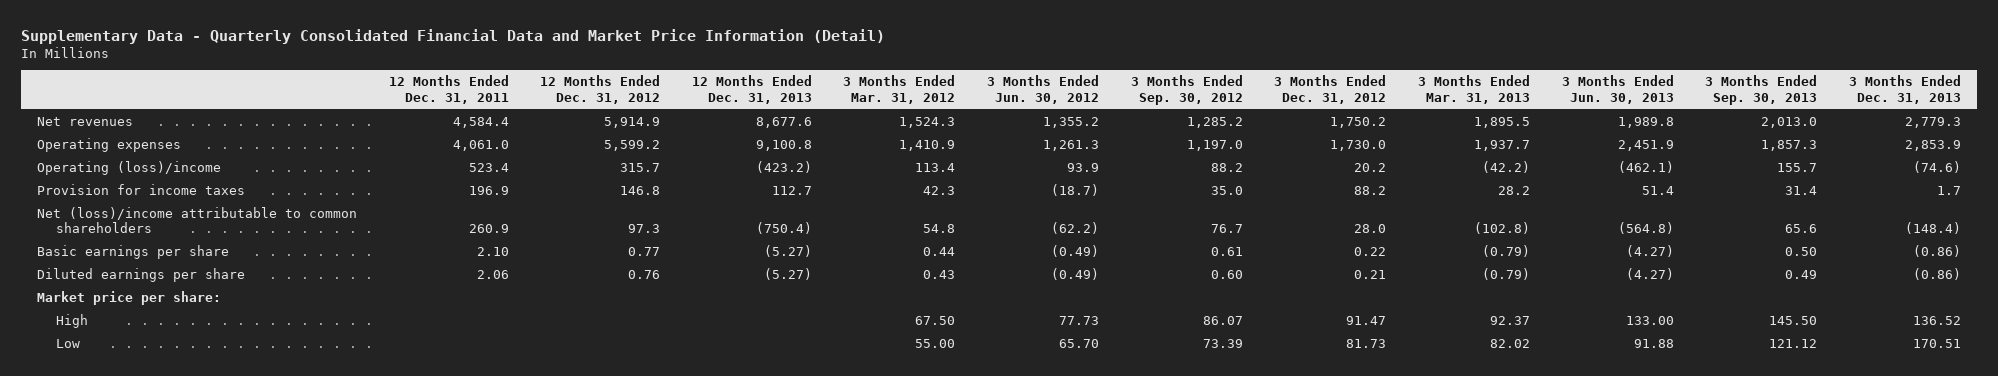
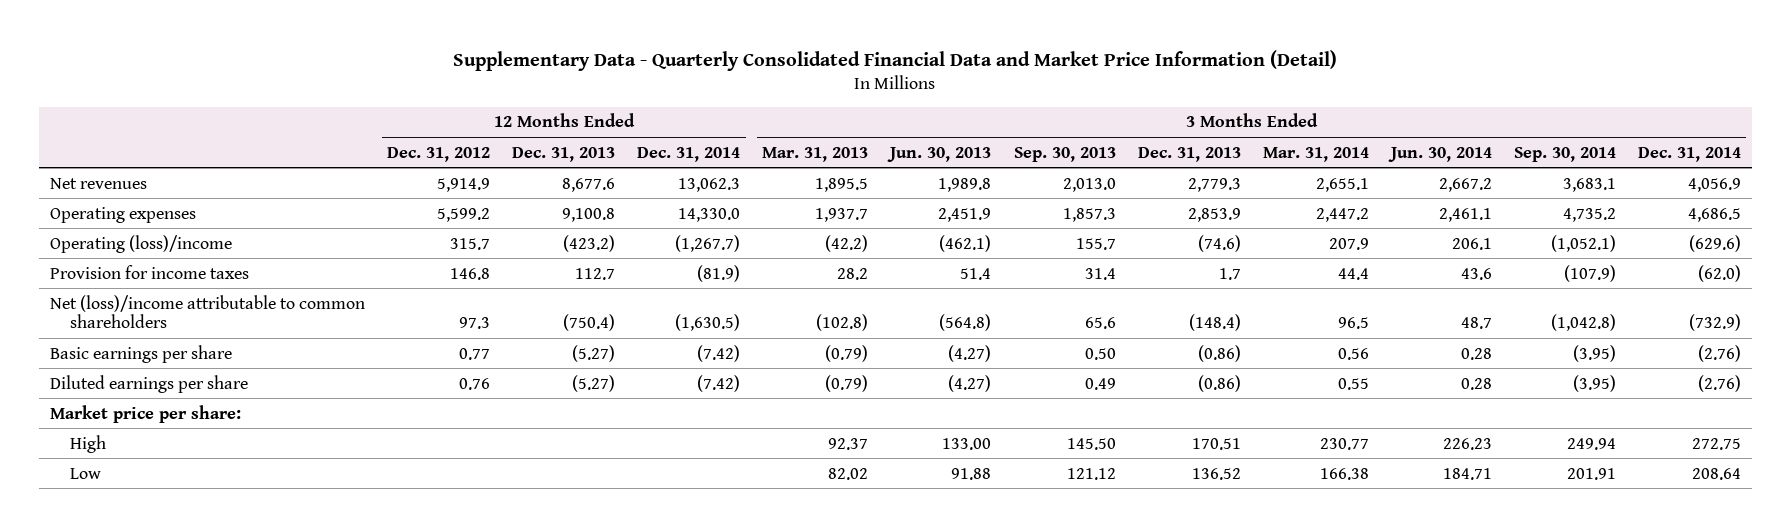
- | 12 Months Ended Dec. 31, 2011 | 12 Months Ended Dec. 31, 2012 | 12 Months Ended Dec. 31, 2013 | 3 Months Ended Mar. 31, 2012 | 3 Months Ended Jun. 30, 2012 | 3 Months Ended Sep. 30, 2012 | 3 Months Ended Dec. 31, 2012 | 3 Months Ended Mar. 31, 2013 | 3 Months Ended Jun. 30, 2013 | 3 Months Ended Sep. 30, 2013 | 3 Months Ended Dec. 31, 2013
+ | 12 Months Ended Dec. 31, 2012 | 12 Months Ended Dec. 31, 2013 | 12 Months Ended Dec. 31, 2014 | 3 Months Ended Mar. 31, 2013 | 3 Months Ended Jun. 30, 2013 | 3 Months Ended Sep. 30, 2013 | 3 Months Ended Dec. 31, 2013 | 3 Months Ended Mar. 31, 2014 | 3 Months Ended Jun. 30, 2014 | 3 Months Ended Sep. 30, 2014 | 3 Months Ended Dec. 31, 2014
- High | | | | 67.50 | 77.73 | 86.07 | 91.47 | 92.37 | 133.00 | 145.50 | 136.52
- Low | | | | 55.00 | 65.70 | 73.39 | 81.73 | 82.02 | 91.88 | 121.12 | 170.51
+ High | | | | 92.37 | 133.00 | 145.50 | 170.51 | 230.77 | 226.23 | 249.94 | 272.75
+ Low | | | | 82.02 | 91.88 | 121.12 | 136.52 | 166.38 | 184.71 | 201.91 | 208.64

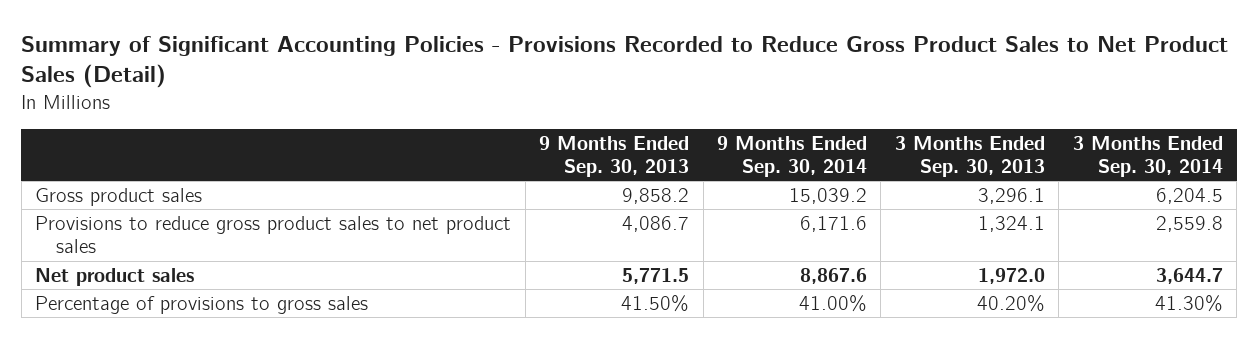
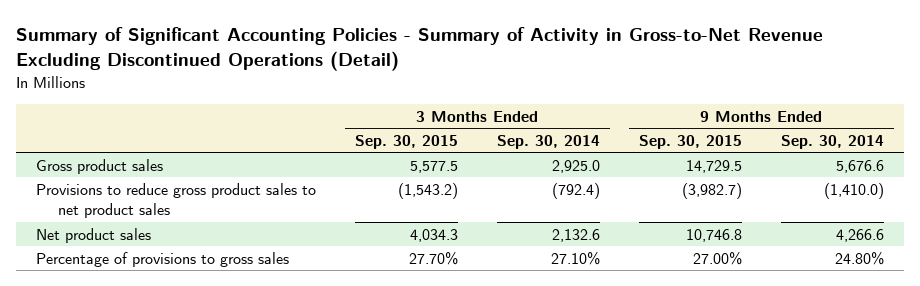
- Summary of Significant Accounting Policies - Provisions Recorded to Reduce Gross Product Sales to Net Product Sales (Detail)
+ Summary of Significant Accounting Policies - Summary of Activity in Gross-to-Net Revenue Excluding Discontinued Operations (Detail)
- | 9 Months Ended Sep. 30, 2013 | 9 Months Ended Sep. 30, 2014 | 3 Months Ended Sep. 30, 2013 | 3 Months Ended Sep. 30, 2014
+ | 3 Months Ended Sep. 30, 2015 | 3 Months Ended Sep. 30, 2014 | 9 Months Ended Sep. 30, 2015 | 9 Months Ended Sep. 30, 2014
- Gross product sales | 9,858.2 | 15,039.2 | 3,296.1 | 6,204.5
- Provisions to reduce gross product sales to net product sales | 4,086.7 | 6,171.6 | 1,324.1 | 2,559.8
- Net product sales | 5,771.5 | 8,867.6 | 1,972.0 | 3,644.7
- Percentage of provisions to gross sales | 41.50% | 41.00% | 40.20% | 41.30%
+ Gross product sales | 5,577.5 | 2,925.0 | 14,729.5 | 5,676.6
+ Provisions to reduce gross product sales to net product sales | (1,543.2) | (792.4) | (3,982.7) | (1,410.0)
+ Net product sales | 4,034.3 | 2,132.6 | 10,746.8 | 4,266.6
+ Percentage of provisions to gross sales | 27.70% | 27.10% | 27.00% | 24.80%

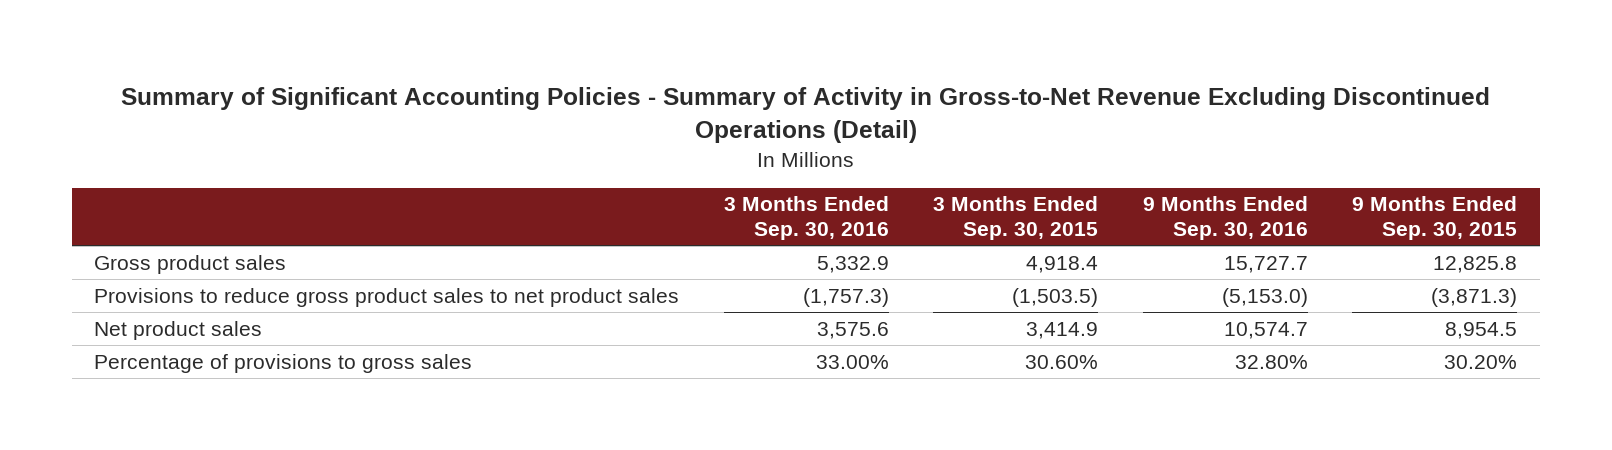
- | 3 Months Ended Sep. 30, 2015 | 3 Months Ended Sep. 30, 2014 | 9 Months Ended Sep. 30, 2015 | 9 Months Ended Sep. 30, 2014
+ | 3 Months Ended Sep. 30, 2016 | 3 Months Ended Sep. 30, 2015 | 9 Months Ended Sep. 30, 2016 | 9 Months Ended Sep. 30, 2015
- Gross product sales | 5,577.5 | 2,925.0 | 14,729.5 | 5,676.6
- Provisions to reduce gross product sales to net product sales | (1,543.2) | (792.4) | (3,982.7) | (1,410.0)
- Net product sales | 4,034.3 | 2,132.6 | 10,746.8 | 4,266.6
- Percentage of provisions to gross sales | 27.70% | 27.10% | 27.00% | 24.80%
+ Gross product sales | 5,332.9 | 4,918.4 | 15,727.7 | 12,825.8
+ Provisions to reduce gross product sales to net product sales | (1,757.3) | (1,503.5) | (5,153.0) | (3,871.3)
+ Net product sales | 3,575.6 | 3,414.9 | 10,574.7 | 8,954.5
+ Percentage of provisions to gross sales | 33.00% | 30.60% | 32.80% | 30.20%

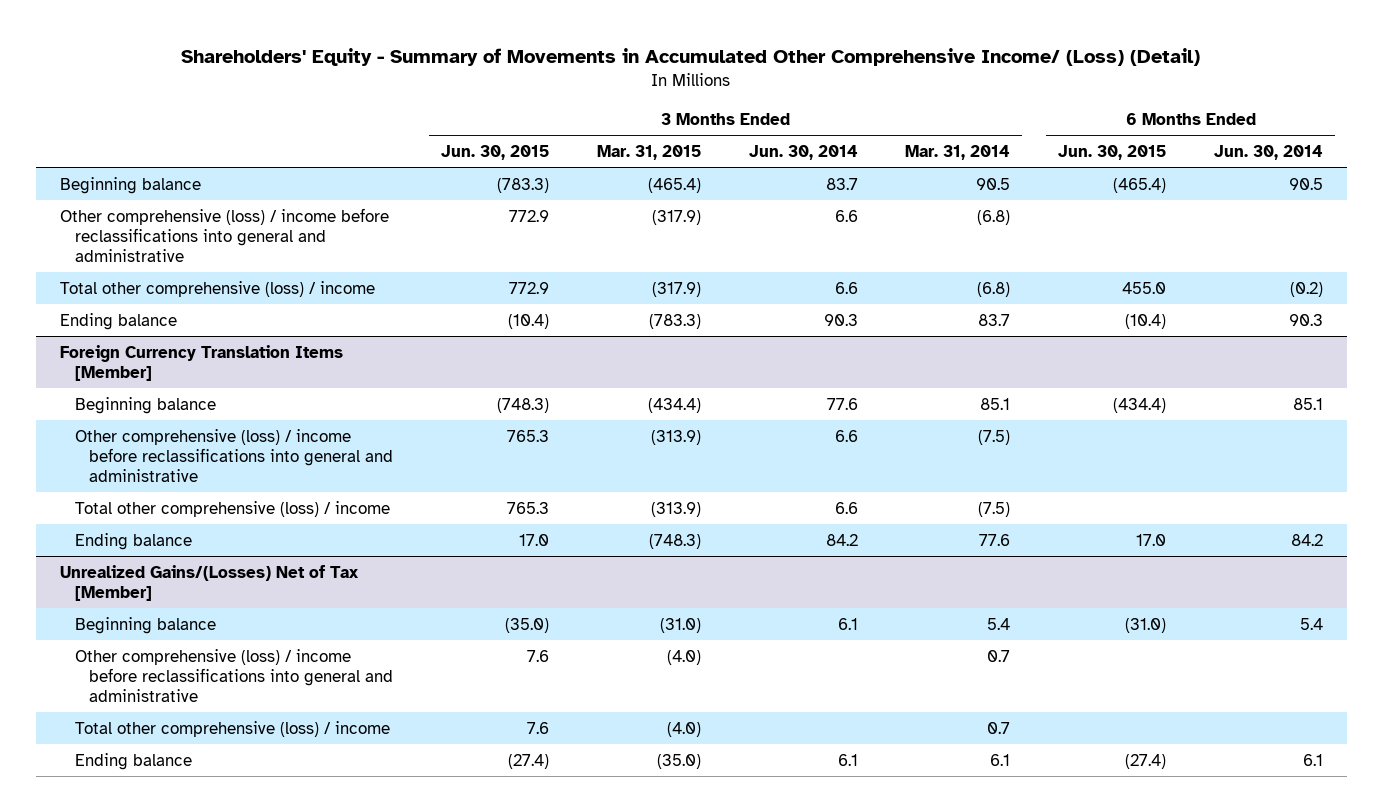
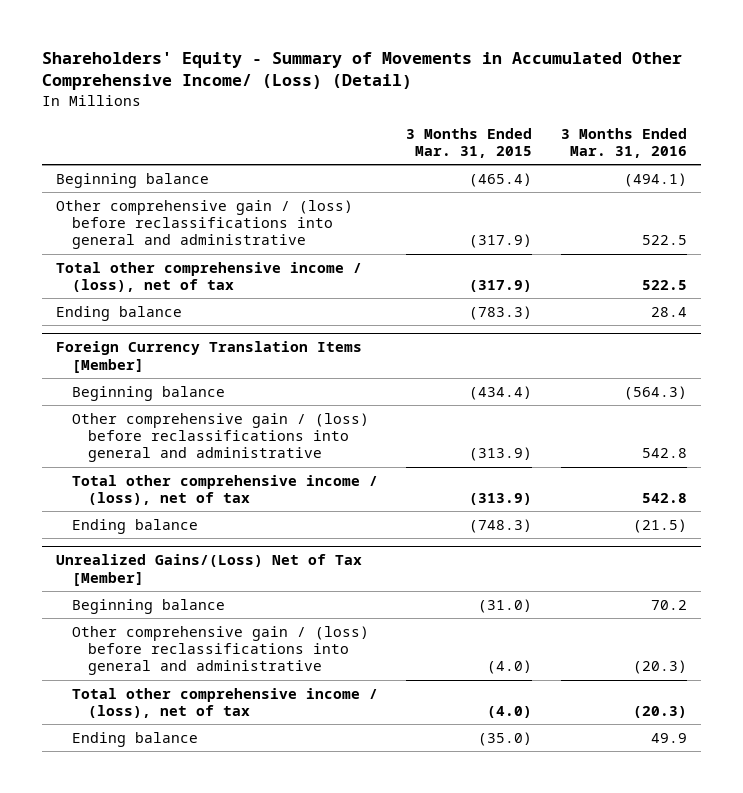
- | 3 Months Ended Jun. 30, 2015 | 3 Months Ended Mar. 31, 2015 | 3 Months Ended Jun. 30, 2014 | 3 Months Ended Mar. 31, 2014 | 6 Months Ended Jun. 30, 2015 | 6 Months Ended Jun. 30, 2014
+ | 3 Months Ended Mar. 31, 2015 | 3 Months Ended Mar. 31, 2016
- Other comprehensive (loss) / income before reclassifications into general and administrative | 772.9 | (317.9) | 6.6 | (6.8) | |
- Total other comprehensive (loss) / income | 772.9 | (317.9) | 6.6 | (6.8) | 455.0 | (0.2)
+ Other comprehensive gain / (loss) before reclassifications into general and administrative | (317.9) | 522.5
+ Total other comprehensive income / (loss), net of tax | (317.9) | 522.5
@ Foreign Currency Translation Items [Member]
- Other comprehensive (loss) / income before reclassifications into general and administrative | 765.3 | (313.9) | 6.6 | (7.5) | |
- Total other comprehensive (loss) / income | 765.3 | (313.9) | 6.6 | (7.5) | |
+ Other comprehensive gain / (loss) before reclassifications into general and administrative | (313.9) | 542.8
+ Total other comprehensive income / (loss), net of tax | (313.9) | 542.8
- Unrealized Gains/(Losses) Net of Tax [Member]
+ Unrealized Gains/(Loss) Net of Tax [Member]
- Other comprehensive (loss) / income before reclassifications into general and administrative | 7.6 | (4.0) | | 0.7 | |
- Total other comprehensive (loss) / income | 7.6 | (4.0) | | 0.7 | |
+ Other comprehensive gain / (loss) before reclassifications into general and administrative | (4.0) | (20.3)
+ Total other comprehensive income / (loss), net of tax | (4.0) | (20.3)

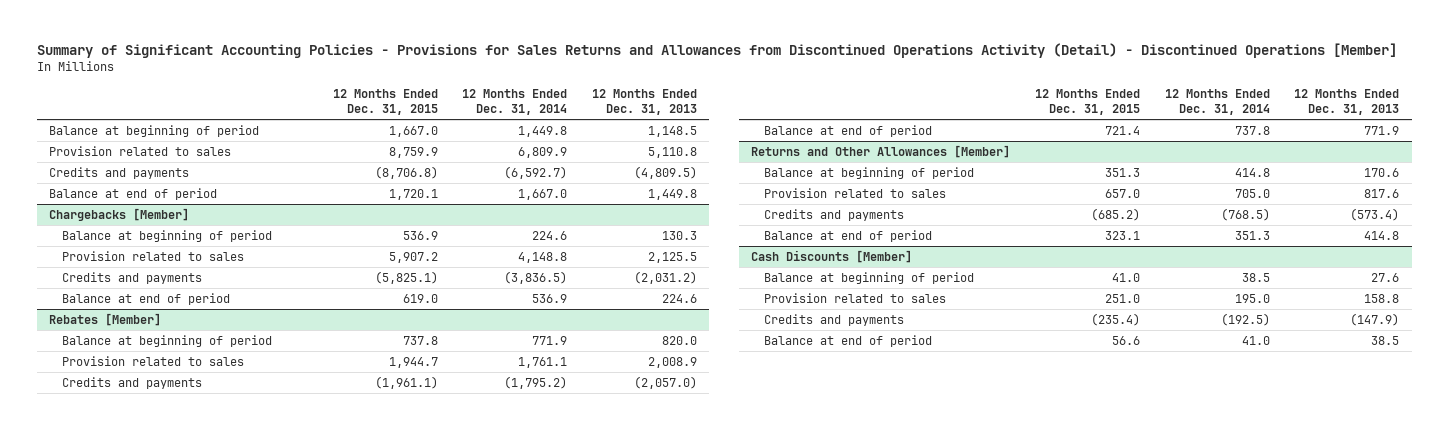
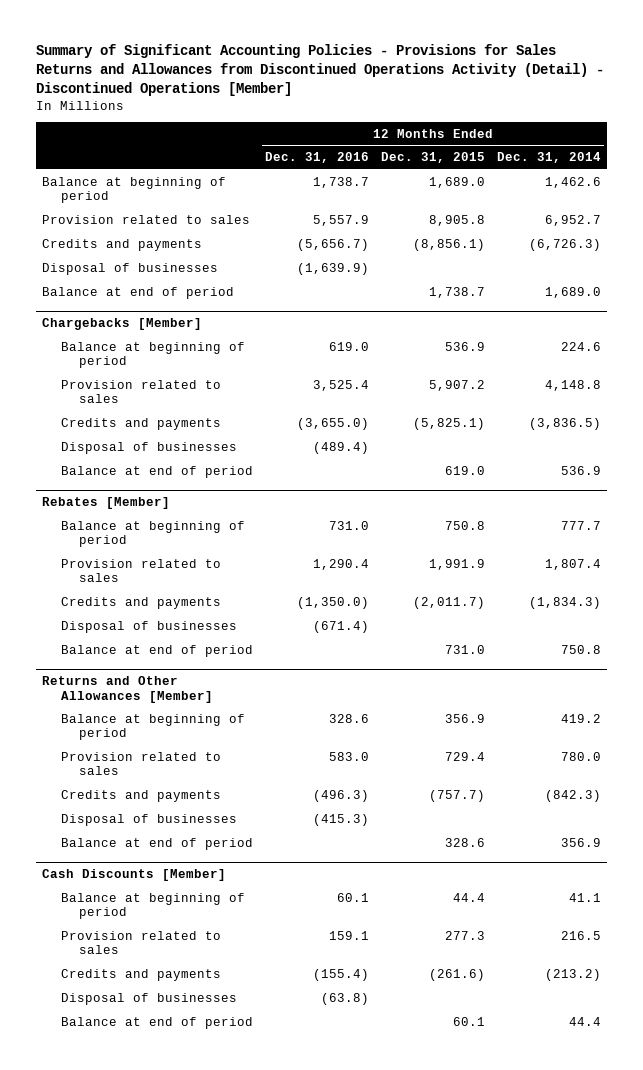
- | 12 Months Ended Dec. 31, 2015 | 12 Months Ended Dec. 31, 2014 | 12 Months Ended Dec. 31, 2013
+ | 12 Months Ended Dec. 31, 2016 | 12 Months Ended Dec. 31, 2015 | 12 Months Ended Dec. 31, 2014
- Balance at beginning of period | 1,667.0 | 1,449.8 | 1,148.5
- Provision related to sales | 8,759.9 | 6,809.9 | 5,110.8
- Credits and payments | (8,706.8) | (6,592.7) | (4,809.5)
- Balance at end of period | 1,720.1 | 1,667.0 | 1,449.8
+ Balance at beginning of period | 1,738.7 | 1,689.0 | 1,462.6
+ Provision related to sales | 5,557.9 | 8,905.8 | 6,952.7
+ Credits and payments | (5,656.7) | (8,856.1) | (6,726.3)
+ Disposal of businesses | (1,639.9) | |
+ Balance at end of period | | 1,738.7 | 1,689.0
@ Chargebacks [Member]
+ Disposal of businesses | (489.4) | |
@ Rebates [Member]
- Balance at beginning of period | 737.8 | 771.9 | 820.0
- Provision related to sales | 1,944.7 | 1,761.1 | 2,008.9
- Credits and payments | (1,961.1) | (1,795.2) | (2,057.0)
- Balance at end of period | 721.4 | 737.8 | 771.9
+ Balance at beginning of period | 731.0 | 750.8 | 777.7
+ Provision related to sales | 1,290.4 | 1,991.9 | 1,807.4
+ Credits and payments | (1,350.0) | (2,011.7) | (1,834.3)
+ Disposal of businesses | (671.4) | |
+ Balance at end of period | | 731.0 | 750.8
@ Returns and Other Allowances [Member]
- Balance at beginning of period | 351.3 | 414.8 | 170.6
- Provision related to sales | 657.0 | 705.0 | 817.6
- Credits and payments | (685.2) | (768.5) | (573.4)
- Balance at end of period | 323.1 | 351.3 | 414.8
+ Balance at beginning of period | 328.6 | 356.9 | 419.2
+ Provision related to sales | 583.0 | 729.4 | 780.0
+ Credits and payments | (496.3) | (757.7) | (842.3)
+ Disposal of businesses | (415.3) | |
+ Balance at end of period | | 328.6 | 356.9
@ Cash Discounts [Member]
- Balance at beginning of period | 41.0 | 38.5 | 27.6
- Provision related to sales | 251.0 | 195.0 | 158.8
- Credits and payments | (235.4) | (192.5) | (147.9)
- Balance at end of period | 56.6 | 41.0 | 38.5
+ Balance at beginning of period | 60.1 | 44.4 | 41.1
+ Provision related to sales | 159.1 | 277.3 | 216.5
+ Credits and payments | (155.4) | (261.6) | (213.2)
+ Disposal of businesses | (63.8) | |
+ Balance at end of period | | 60.1 | 44.4

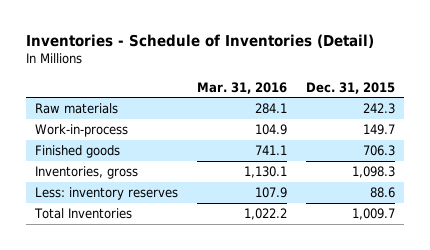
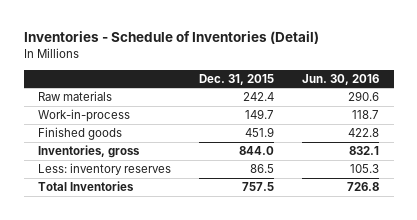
- | Mar. 31, 2016 | Dec. 31, 2015
+ | Dec. 31, 2015 | Jun. 30, 2016
- Raw materials | 284.1 | 242.3
+ Raw materials | 242.4 | 290.6
- Finished goods | 741.1 | 706.3
- Inventories, gross | 1,130.1 | 1,098.3
- Less: inventory reserves | 107.9 | 88.6
- Total Inventories | 1,022.2 | 1,009.7
+ Finished goods | 451.9 | 422.8
+ Inventories, gross | 844.0 | 832.1
+ Less: inventory reserves | 86.5 | 105.3
+ Total Inventories | 757.5 | 726.8

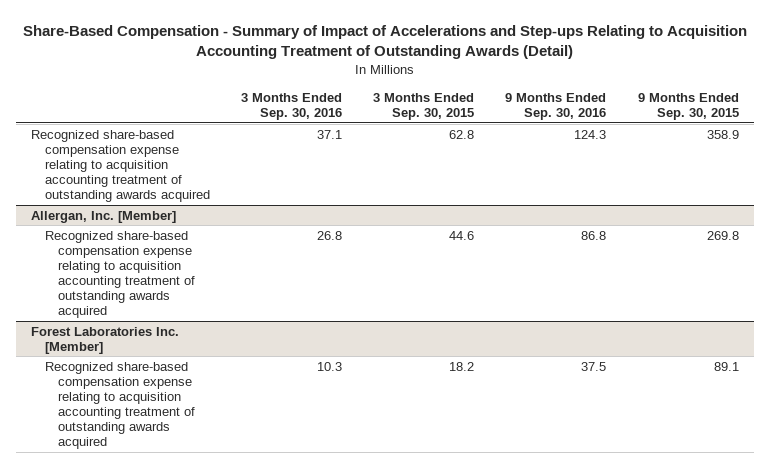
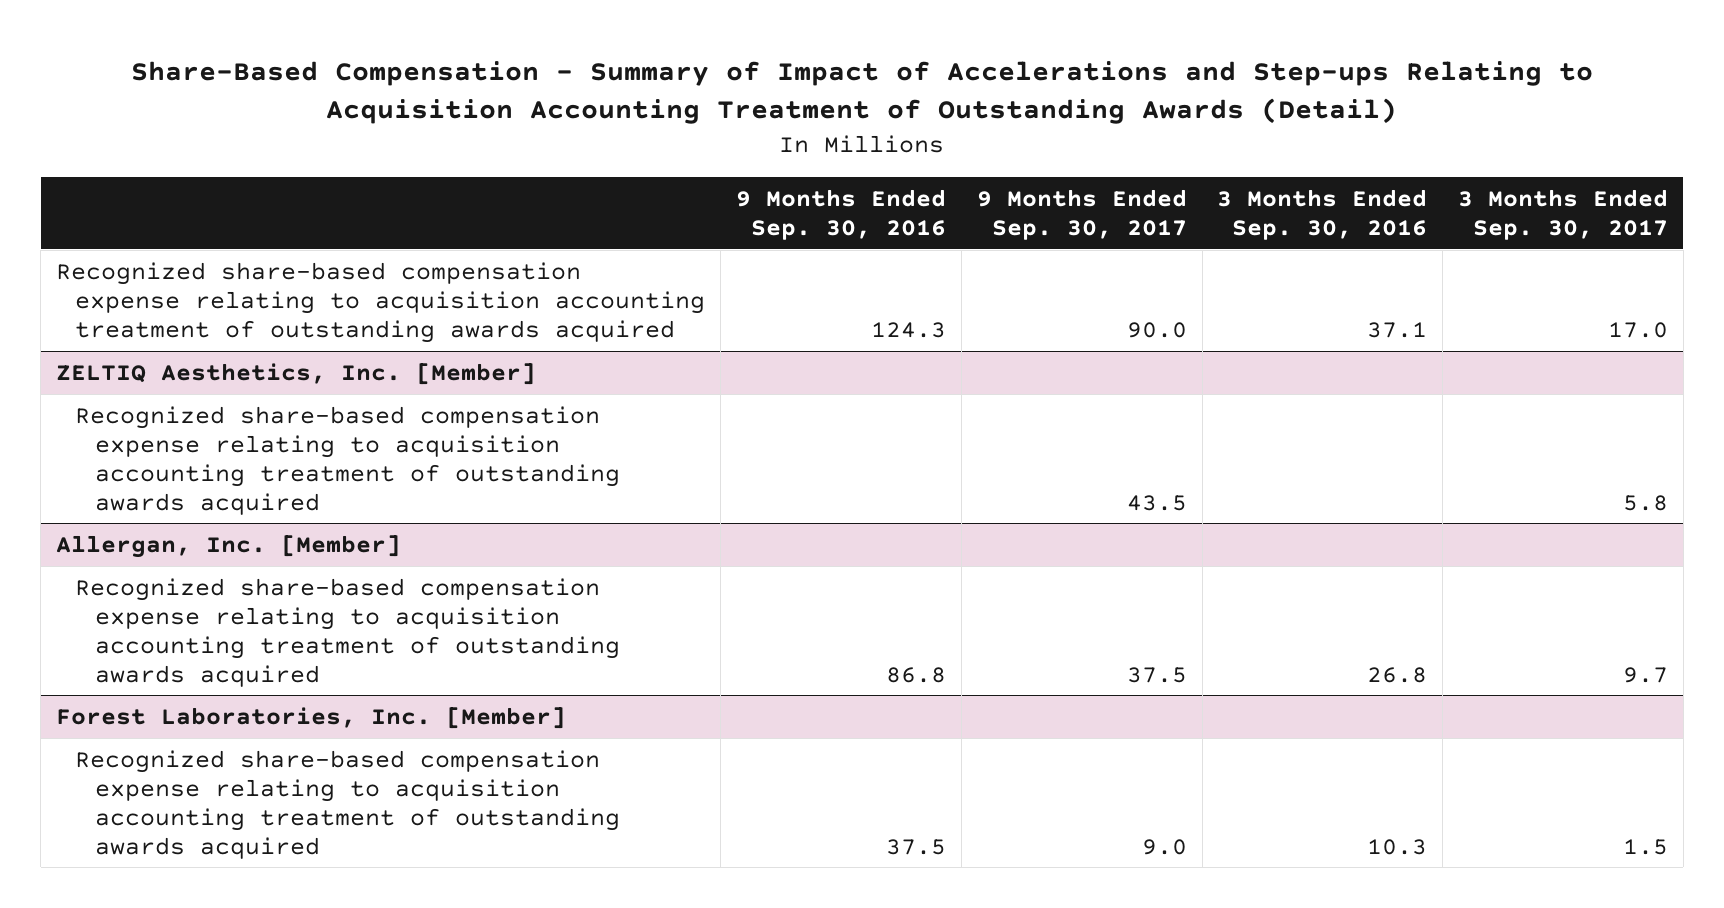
- | 3 Months Ended Sep. 30, 2016 | 3 Months Ended Sep. 30, 2015 | 9 Months Ended Sep. 30, 2016 | 9 Months Ended Sep. 30, 2015
+ | 9 Months Ended Sep. 30, 2016 | 9 Months Ended Sep. 30, 2017 | 3 Months Ended Sep. 30, 2016 | 3 Months Ended Sep. 30, 2017
+ ZELTIQ Aesthetics, Inc. [Member]
+ Recognized share-based compensation expense relating to acquisition accounting treatment of outstanding awards acquired | | 43.5 | | 5.8
- Forest Laboratories Inc. [Member]
+ Forest Laboratories, Inc. [Member]

